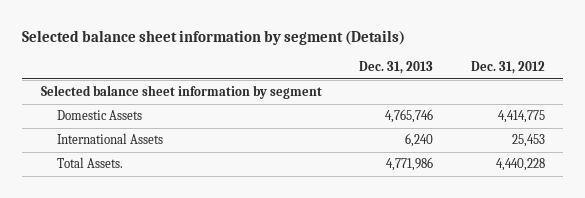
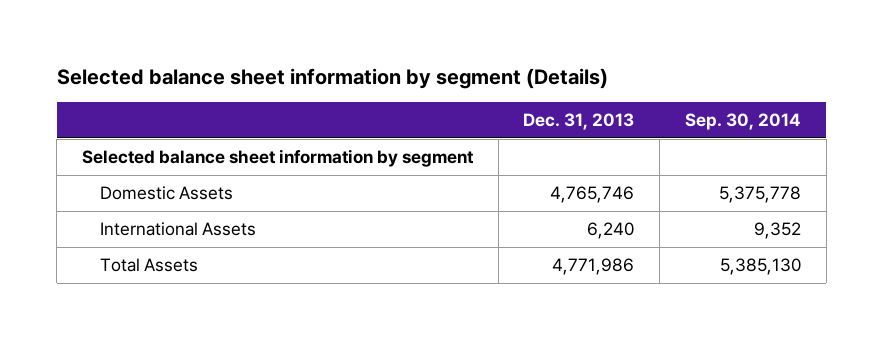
- | Dec. 31, 2013 | Dec. 31, 2012
+ | Dec. 31, 2013 | Sep. 30, 2014
- Total Assets. | 4,771,986 | 4,440,228
+ Total Assets | 4,771,986 | 5,385,130

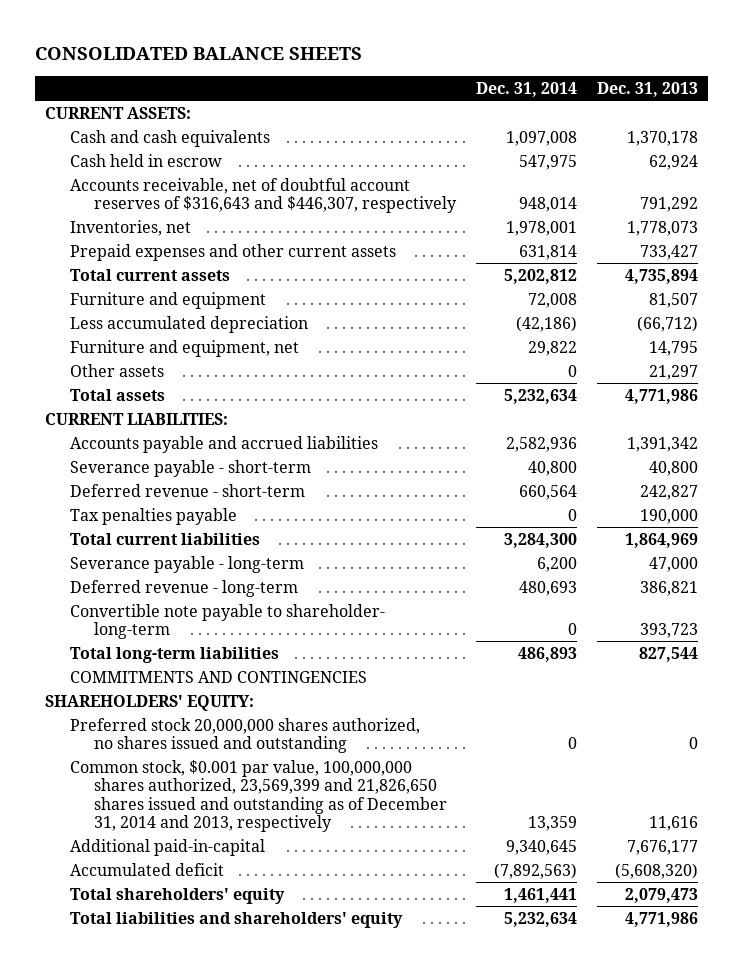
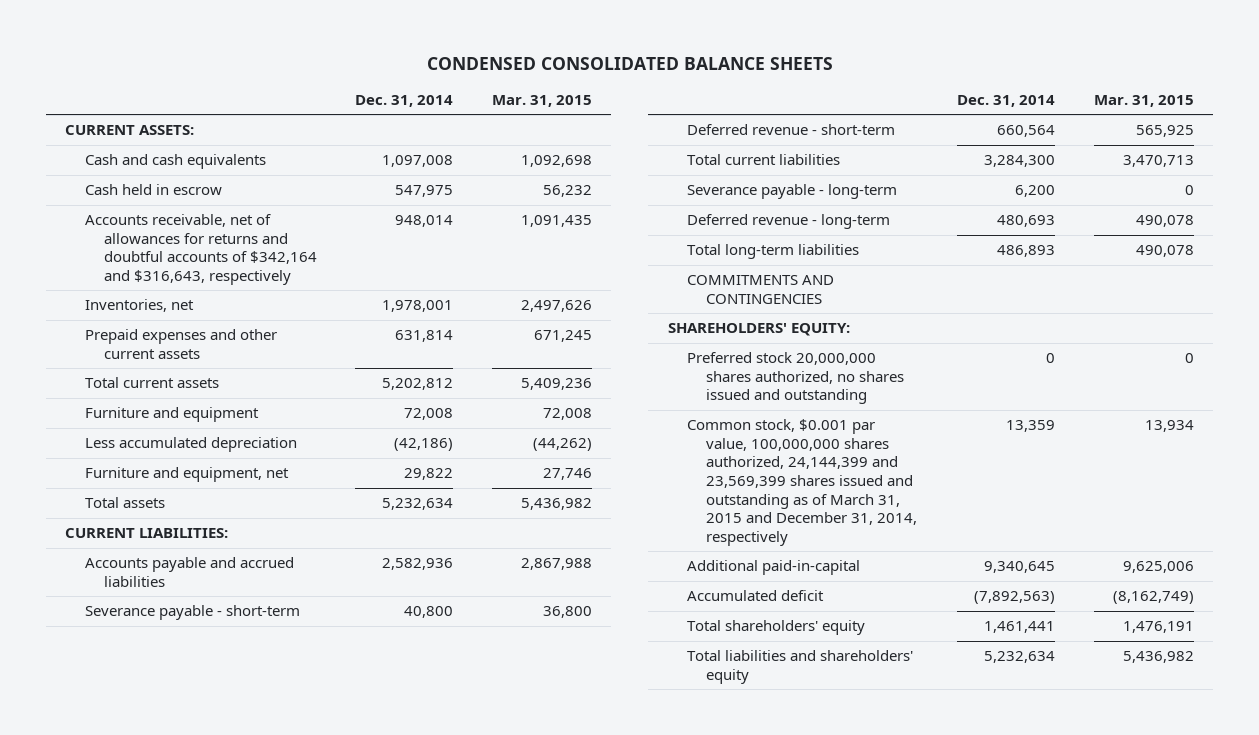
- CONSOLIDATED BALANCE SHEETS
+ CONDENSED CONSOLIDATED BALANCE SHEETS
- | Dec. 31, 2014 | Dec. 31, 2013
+ | Dec. 31, 2014 | Mar. 31, 2015
- Accounts receivable, net of doubtful account reserves of $316,643 and $446,307, respectively | 948,014 | 791,292
+ Accounts receivable, net of allowances for returns and doubtful accounts of $342,164 and $316,643, respectively | 948,014 | 1,091,435
- Other assets | 0 | 21,297
- Tax penalties payable | 0 | 190,000
- Convertible note payable to shareholder- long-term | 0 | 393,723
- Common stock, $0.001 par value, 100,000,000 shares authorized, 23,569,399 and 21,826,650 shares issued and outstanding as of December 31, 2014 and 2013, respectively | 13,359 | 11,616
+ Common stock, $0.001 par value, 100,000,000 shares authorized, 24,144,399 and 23,569,399 shares issued and outstanding as of March 31, 2015 and December 31, 2014, respectively | 13,359 | 13,934

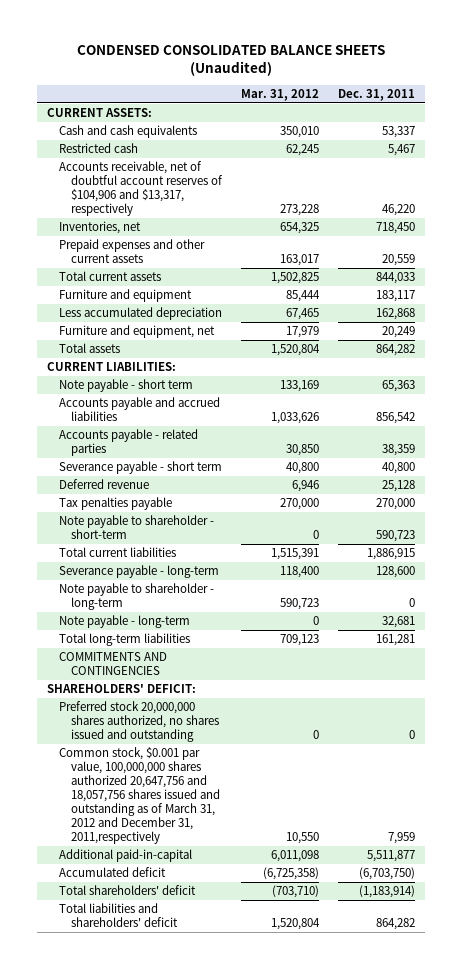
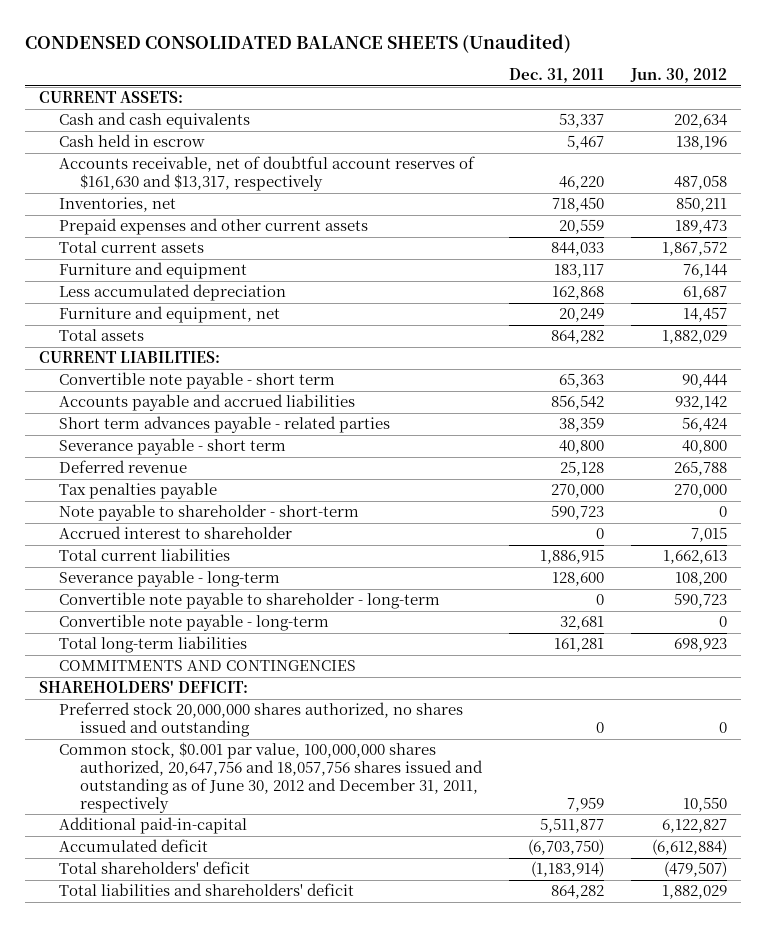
- | Mar. 31, 2012 | Dec. 31, 2011
+ | Dec. 31, 2011 | Jun. 30, 2012
- Restricted cash | 62,245 | 5,467
- Accounts receivable, net of doubtful account reserves of $104,906 and $13,317, respectively | 273,228 | 46,220
+ Cash held in escrow | 5,467 | 138,196
+ Accounts receivable, net of doubtful account reserves of $161,630 and $13,317, respectively | 46,220 | 487,058
- Note payable - short term | 133,169 | 65,363
+ Convertible note payable - short term | 65,363 | 90,444
- Accounts payable - related parties | 30,850 | 38,359
+ Short term advances payable - related parties | 38,359 | 56,424
+ Accrued interest to shareholder | 0 | 7,015
- Note payable to shareholder - long-term | 590,723 | 0
- Note payable - long-term | 0 | 32,681
+ Convertible note payable to shareholder - long-term | 0 | 590,723
+ Convertible note payable - long-term | 32,681 | 0
- Common stock, $0.001 par value, 100,000,000 shares authorized 20,647,756 and 18,057,756 shares issued and outstanding as of March 31, 2012 and December 31, 2011,respectively | 10,550 | 7,959
+ Common stock, $0.001 par value, 100,000,000 shares authorized, 20,647,756 and 18,057,756 shares issued and outstanding as of June 30, 2012 and December 31, 2011, respectively | 7,959 | 10,550

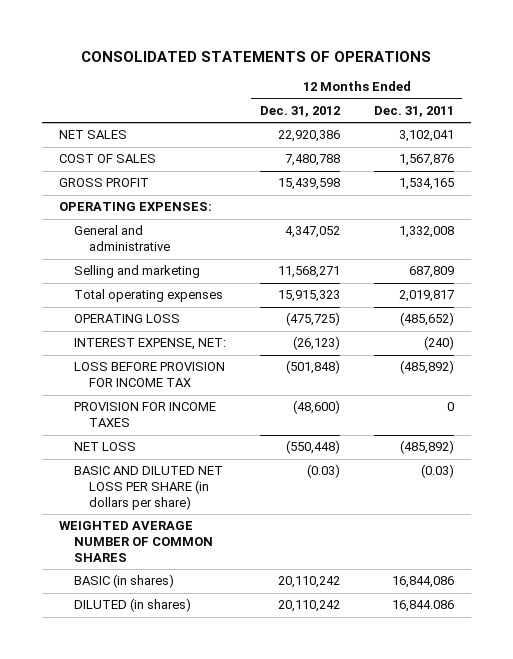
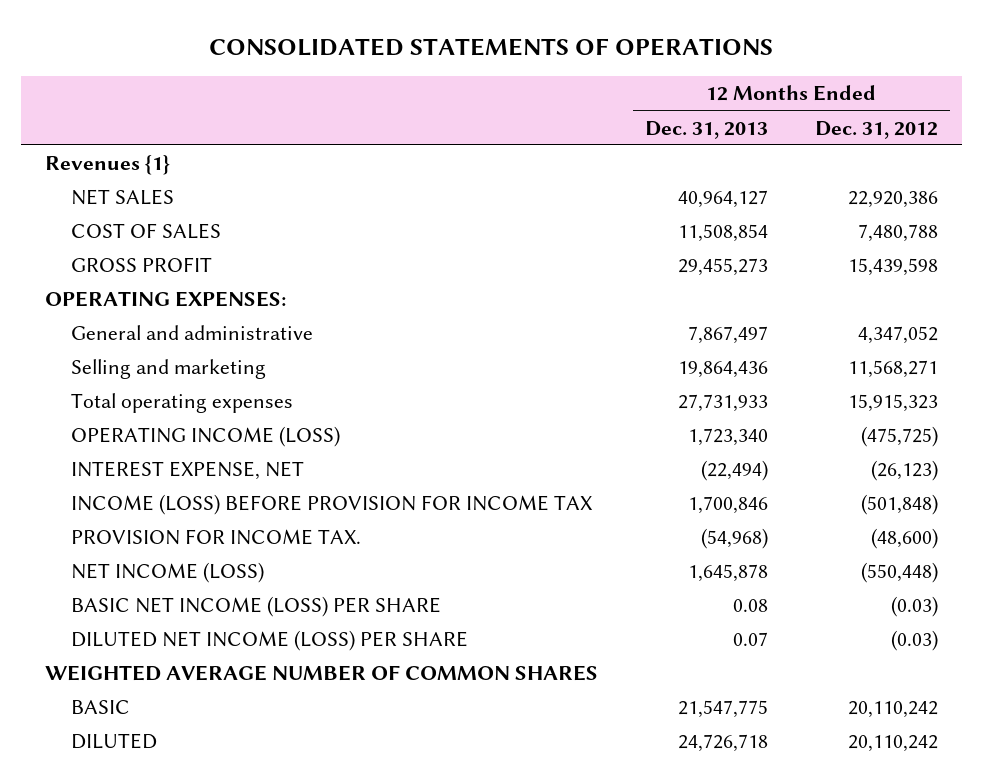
- | 12 Months Ended Dec. 31, 2012 | 12 Months Ended Dec. 31, 2011
+ | 12 Months Ended Dec. 31, 2013 | 12 Months Ended Dec. 31, 2012
+ Revenues {1}
- OPERATING LOSS | (475,725) | (485,652)
- INTEREST EXPENSE, NET: | (26,123) | (240)
- LOSS BEFORE PROVISION FOR INCOME TAX | (501,848) | (485,892)
- PROVISION FOR INCOME TAXES | (48,600) | 0
- NET LOSS | (550,448) | (485,892)
- BASIC AND DILUTED NET LOSS PER SHARE (in dollars per share) | (0.03) | (0.03)
+ OPERATING INCOME (LOSS) | 1,723,340 | (475,725)
+ INTEREST EXPENSE, NET | (22,494) | (26,123)
+ INCOME (LOSS) BEFORE PROVISION FOR INCOME TAX | 1,700,846 | (501,848)
+ PROVISION FOR INCOME TAX. | (54,968) | (48,600)
+ NET INCOME (LOSS) | 1,645,878 | (550,448)
+ BASIC NET INCOME (LOSS) PER SHARE | 0.08 | (0.03)
+ DILUTED NET INCOME (LOSS) PER SHARE | 0.07 | (0.03)
- BASIC (in shares) | 20,110,242 | 16,844,086
- DILUTED (in shares) | 20,110,242 | 16,844.086
+ BASIC | 21,547,775 | 20,110,242
+ DILUTED | 24,726,718 | 20,110,242

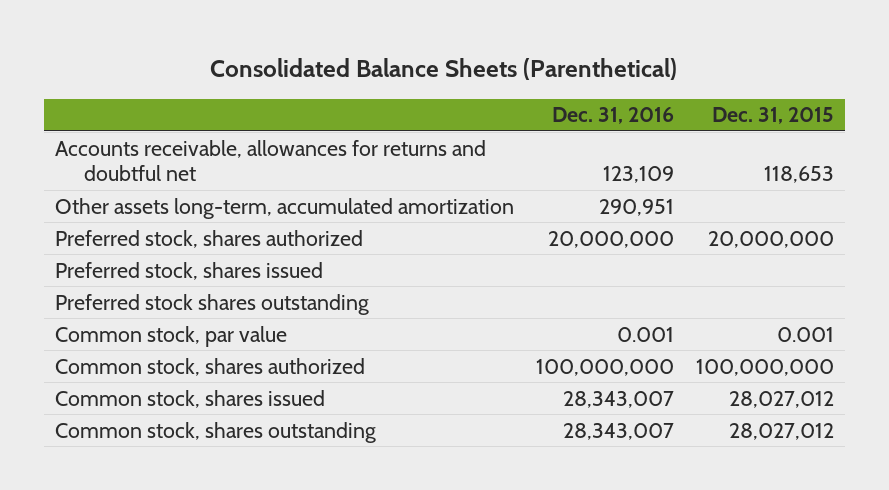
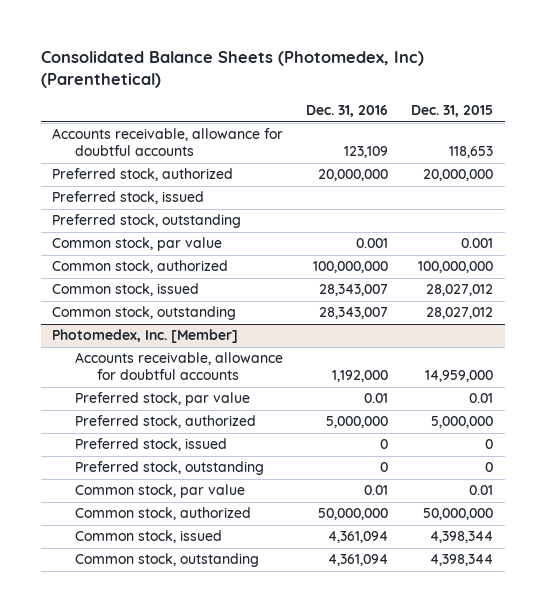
- Consolidated Balance Sheets (Parenthetical)
+ Consolidated Balance Sheets (Photomedex, Inc) (Parenthetical)
- Accounts receivable, allowances for returns and doubtful net | 123,109 | 118,653
- Other assets long-term, accumulated amortization | 290,951 |
- Preferred stock, shares authorized | 20,000,000 | 20,000,000
- Preferred stock, shares issued
- Preferred stock shares outstanding
+ Accounts receivable, allowance for doubtful accounts | 123,109 | 118,653
+ Preferred stock, authorized | 20,000,000 | 20,000,000
+ Preferred stock, issued
+ Preferred stock, outstanding
- Common stock, shares authorized | 100,000,000 | 100,000,000
- Common stock, shares issued | 28,343,007 | 28,027,012
- Common stock, shares outstanding | 28,343,007 | 28,027,012
+ Common stock, authorized | 100,000,000 | 100,000,000
+ Common stock, issued | 28,343,007 | 28,027,012
+ Common stock, outstanding | 28,343,007 | 28,027,012
+ Photomedex, Inc. [Member]
+ Accounts receivable, allowance for doubtful accounts | 1,192,000 | 14,959,000
+ Preferred stock, par value | 0.01 | 0.01
+ Preferred stock, authorized | 5,000,000 | 5,000,000
+ Preferred stock, issued | 0 | 0
+ Preferred stock, outstanding | 0 | 0
+ Common stock, par value | 0.01 | 0.01
+ Common stock, authorized | 50,000,000 | 50,000,000
+ Common stock, issued | 4,361,094 | 4,398,344
+ Common stock, outstanding | 4,361,094 | 4,398,344

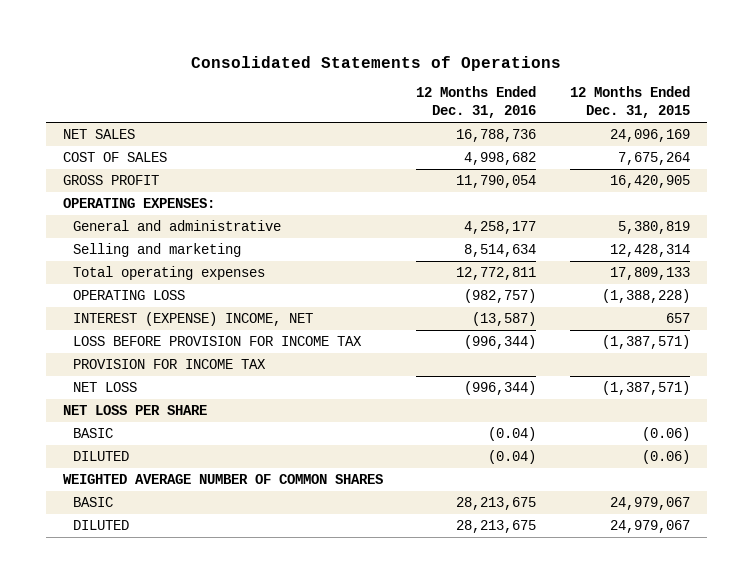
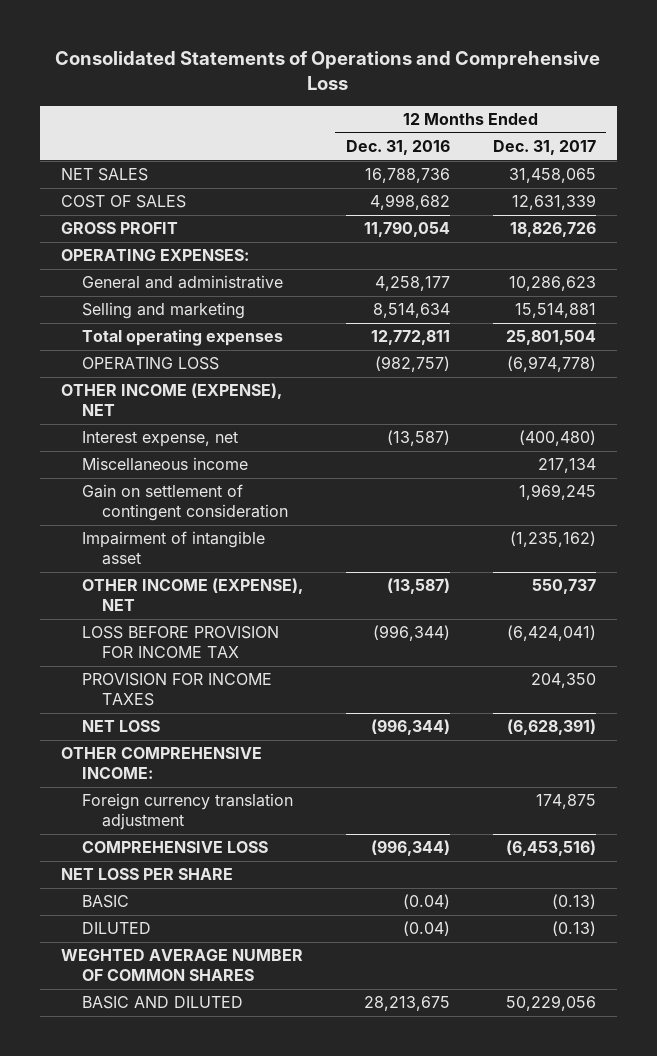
- Consolidated Statements of Operations
+ Consolidated Statements of Operations and Comprehensive Loss
- | 12 Months Ended Dec. 31, 2016 | 12 Months Ended Dec. 31, 2015
+ | 12 Months Ended Dec. 31, 2016 | 12 Months Ended Dec. 31, 2017
- INTEREST (EXPENSE) INCOME, NET | (13,587) | 657
+ OTHER INCOME (EXPENSE), NET
+ Interest expense, net | (13,587) | (400,480)
+ Miscellaneous income | | 217,134
+ Gain on settlement of contingent consideration | | 1,969,245
+ Impairment of intangible asset | | (1,235,162)
+ OTHER INCOME (EXPENSE), NET | (13,587) | 550,737
- PROVISION FOR INCOME TAX
+ PROVISION FOR INCOME TAXES | | 204,350
+ OTHER COMPREHENSIVE INCOME:
+ Foreign currency translation adjustment | | 174,875
+ COMPREHENSIVE LOSS | (996,344) | (6,453,516)
- WEIGHTED AVERAGE NUMBER OF COMMON SHARES
- BASIC | 28,213,675 | 24,979,067
- DILUTED | 28,213,675 | 24,979,067
+ WEGHTED AVERAGE NUMBER OF COMMON SHARES
+ BASIC AND DILUTED | 28,213,675 | 50,229,056

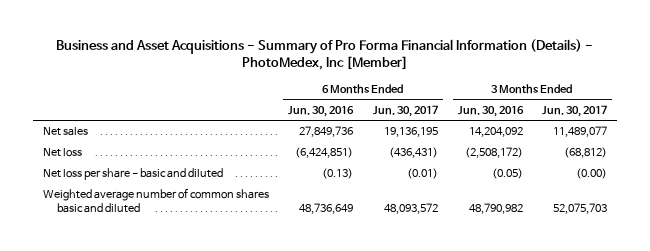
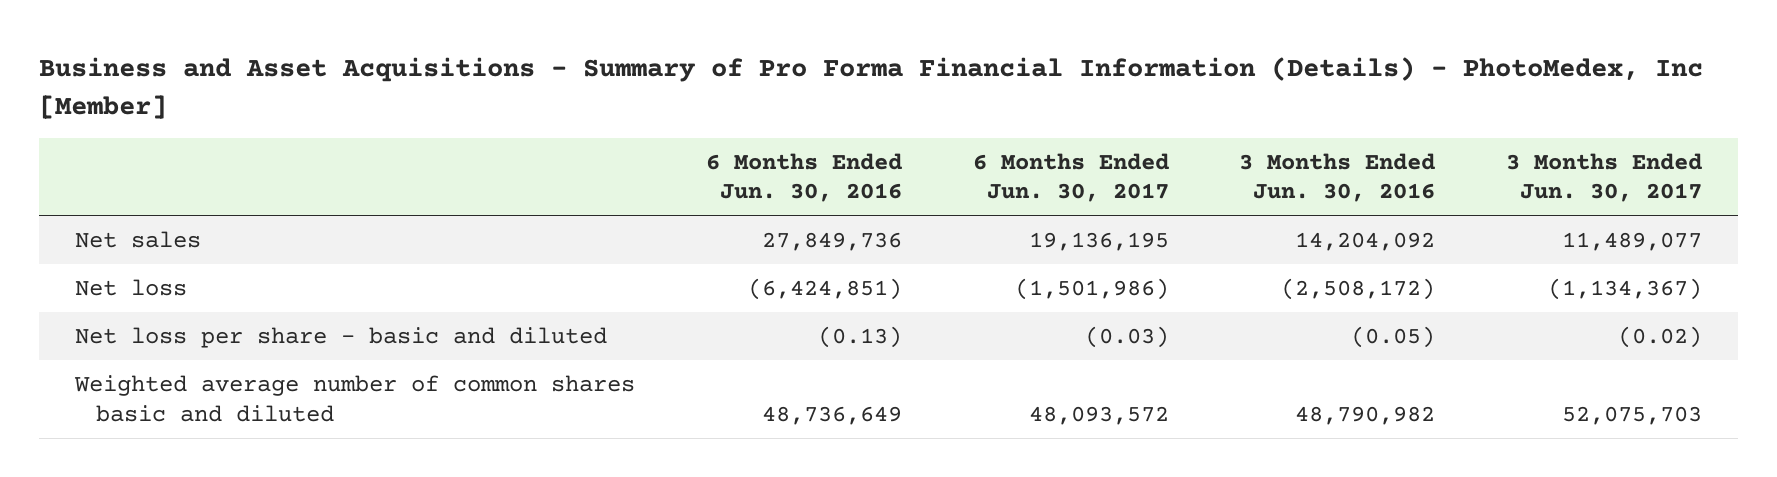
- Net loss | (6,424,851) | (436,431) | (2,508,172) | (68,812)
- Net loss per share - basic and diluted | (0.13) | (0.01) | (0.05) | (0.00)
+ Net loss | (6,424,851) | (1,501,986) | (2,508,172) | (1,134,367)
+ Net loss per share - basic and diluted | (0.13) | (0.03) | (0.05) | (0.02)

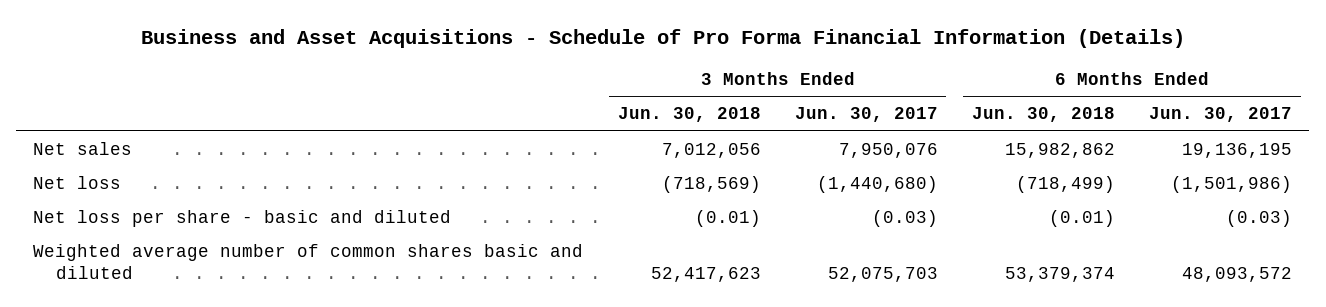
- Business and Asset Acquisitions - Summary of Pro Forma Financial Information (Details) - PhotoMedex, Inc [Member]
+ Business and Asset Acquisitions - Schedule of Pro Forma Financial Information (Details)
- | 6 Months Ended Jun. 30, 2016 | 6 Months Ended Jun. 30, 2017 | 3 Months Ended Jun. 30, 2016 | 3 Months Ended Jun. 30, 2017
+ | 3 Months Ended Jun. 30, 2018 | 3 Months Ended Jun. 30, 2017 | 6 Months Ended Jun. 30, 2018 | 6 Months Ended Jun. 30, 2017
- Net sales | 27,849,736 | 19,136,195 | 14,204,092 | 11,489,077
- Net loss | (6,424,851) | (1,501,986) | (2,508,172) | (1,134,367)
- Net loss per share - basic and diluted | (0.13) | (0.03) | (0.05) | (0.02)
+ Net sales | 7,012,056 | 7,950,076 | 15,982,862 | 19,136,195
+ Net loss | (718,569) | (1,440,680) | (718,499) | (1,501,986)
+ Net loss per share - basic and diluted | (0.01) | (0.03) | (0.01) | (0.03)

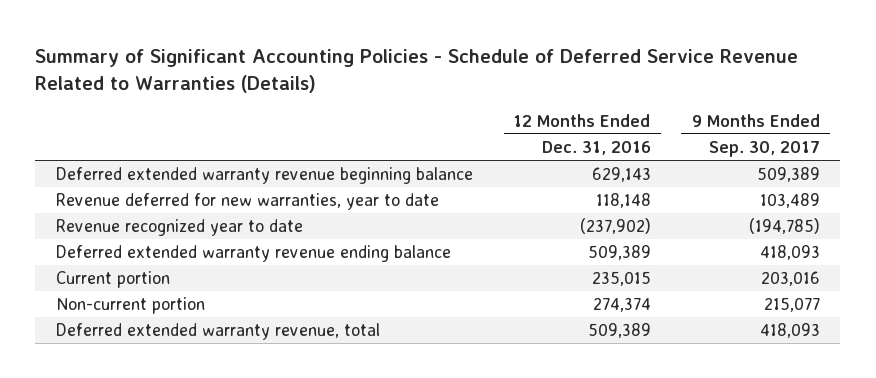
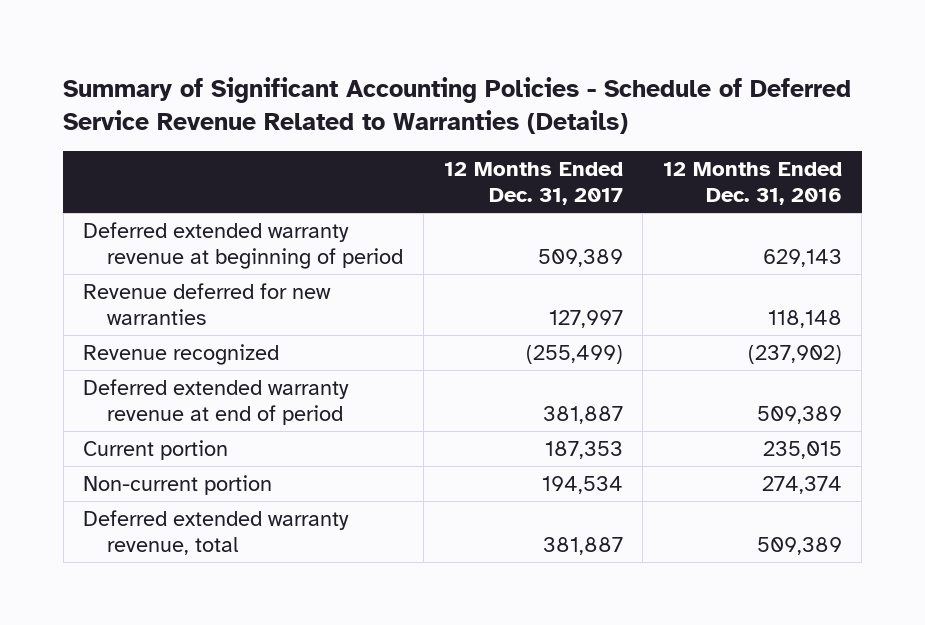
- | 12 Months Ended Dec. 31, 2016 | 9 Months Ended Sep. 30, 2017
+ | 12 Months Ended Dec. 31, 2017 | 12 Months Ended Dec. 31, 2016
- Deferred extended warranty revenue beginning balance | 629,143 | 509,389
- Revenue deferred for new warranties, year to date | 118,148 | 103,489
- Revenue recognized year to date | (237,902) | (194,785)
- Deferred extended warranty revenue ending balance | 509,389 | 418,093
+ Deferred extended warranty revenue at beginning of period | 509,389 | 629,143
+ Revenue deferred for new warranties | 127,997 | 118,148
+ Revenue recognized | (255,499) | (237,902)
+ Deferred extended warranty revenue at end of period | 381,887 | 509,389

